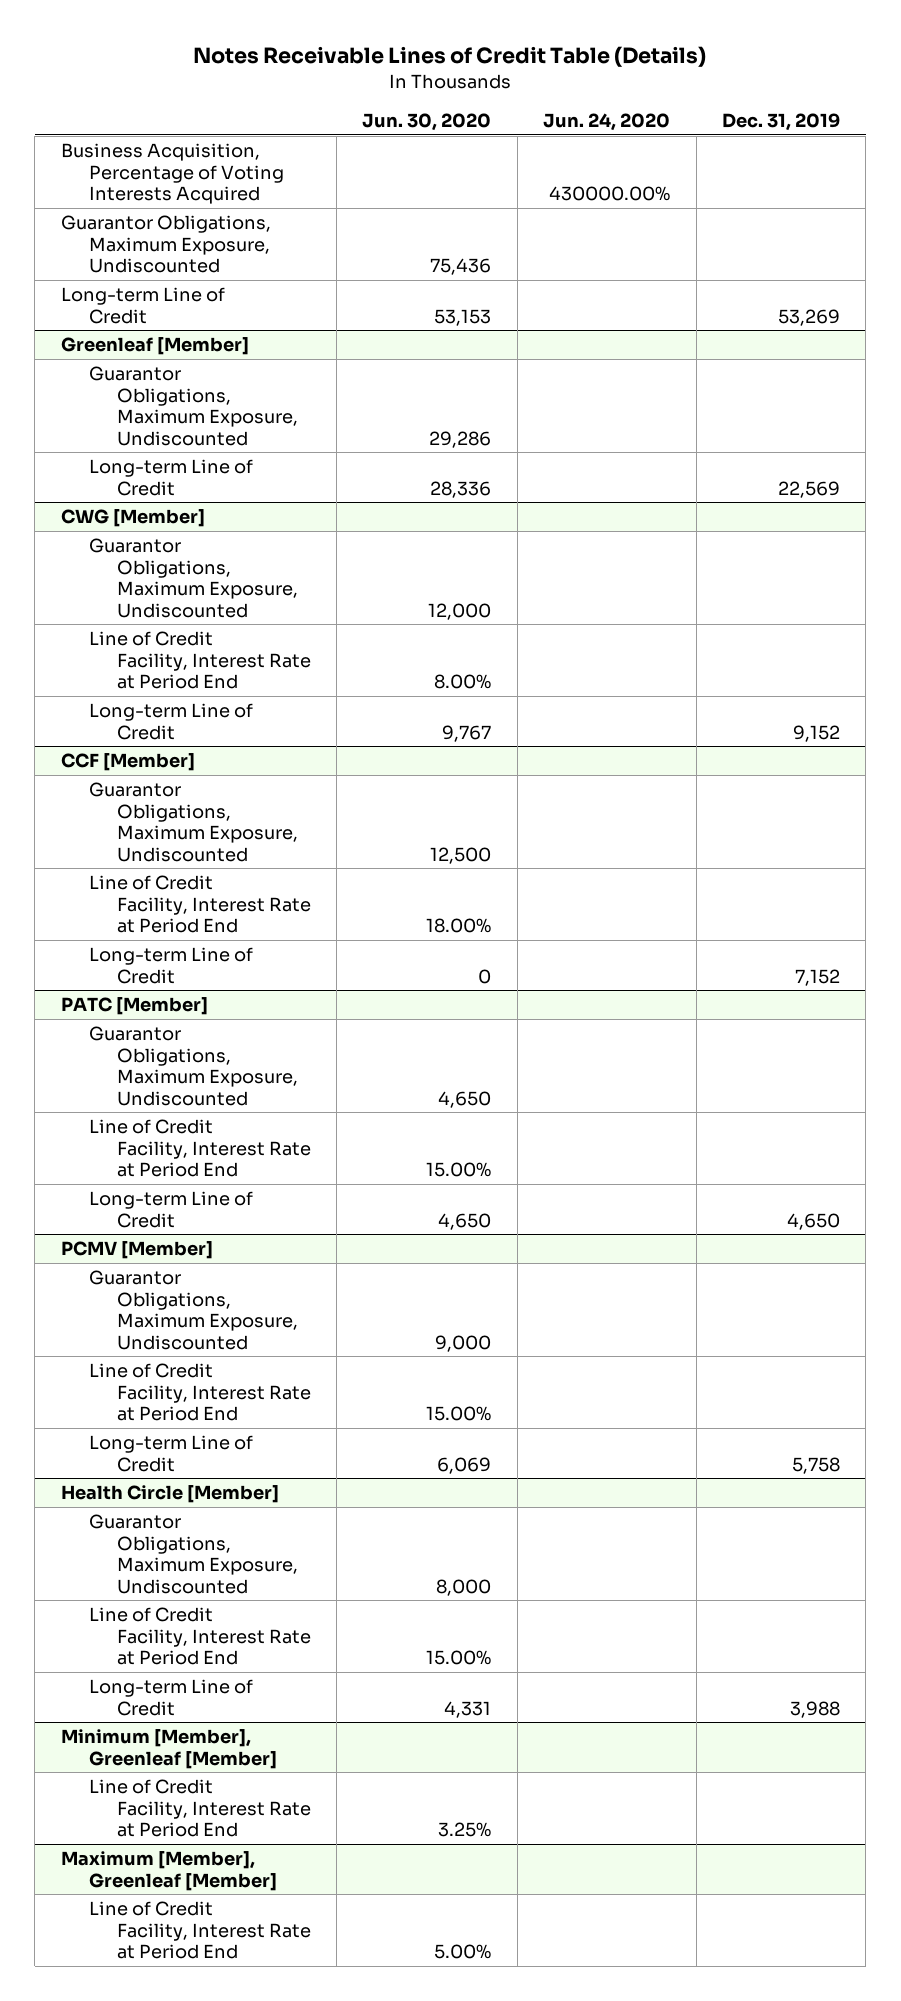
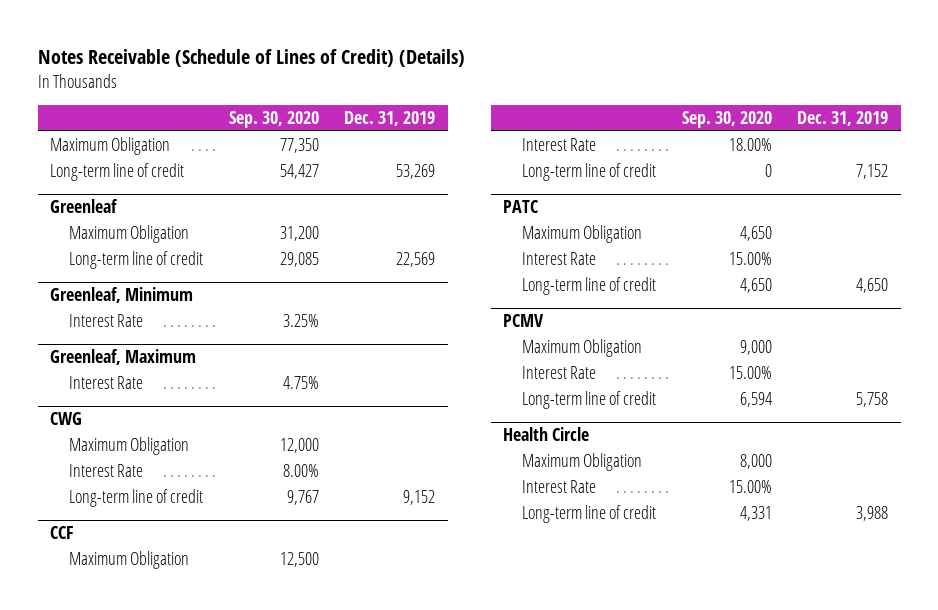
- Notes Receivable Lines of Credit Table (Details)
+ Notes Receivable (Schedule of Lines of Credit) (Details)
- | Jun. 30, 2020 | Jun. 24, 2020 | Dec. 31, 2019
+ | Sep. 30, 2020 | Dec. 31, 2019
- Business Acquisition, Percentage of Voting Interests Acquired | | 430000.00% |
- Guarantor Obligations, Maximum Exposure, Undiscounted | 75,436 | |
- Long-term Line of Credit | 53,153 | | 53,269
- Greenleaf [Member]
- Guarantor Obligations, Maximum Exposure, Undiscounted | 29,286 | |
- Long-term Line of Credit | 28,336 | | 22,569
- CWG [Member]
- Guarantor Obligations, Maximum Exposure, Undiscounted | 12,000 | |
- Line of Credit Facility, Interest Rate at Period End | 8.00% | |
- Long-term Line of Credit | 9,767 | | 9,152
- CCF [Member]
- Guarantor Obligations, Maximum Exposure, Undiscounted | 12,500 | |
- Line of Credit Facility, Interest Rate at Period End | 18.00% | |
- Long-term Line of Credit | 0 | | 7,152
- PATC [Member]
- Guarantor Obligations, Maximum Exposure, Undiscounted | 4,650 | |
- Line of Credit Facility, Interest Rate at Period End | 15.00% | |
- Long-term Line of Credit | 4,650 | | 4,650
- PCMV [Member]
- Guarantor Obligations, Maximum Exposure, Undiscounted | 9,000 | |
- Line of Credit Facility, Interest Rate at Period End | 15.00% | |
- Long-term Line of Credit | 6,069 | | 5,758
- Health Circle [Member]
- Guarantor Obligations, Maximum Exposure, Undiscounted | 8,000 | |
- Line of Credit Facility, Interest Rate at Period End | 15.00% | |
- Long-term Line of Credit | 4,331 | | 3,988
- Minimum [Member], Greenleaf [Member]
- Line of Credit Facility, Interest Rate at Period End | 3.25% | |
- Maximum [Member], Greenleaf [Member]
- Line of Credit Facility, Interest Rate at Period End | 5.00% | |
+ Maximum Obligation | 77,350 |
+ Long-term line of credit | 54,427 | 53,269
+ Greenleaf
+ Maximum Obligation | 31,200 |
+ Long-term line of credit | 29,085 | 22,569
+ Greenleaf, Minimum
+ Interest Rate | 3.25% |
+ Greenleaf, Maximum
+ Interest Rate | 4.75% |
+ CWG
+ Maximum Obligation | 12,000 |
+ Interest Rate | 8.00% |
+ Long-term line of credit | 9,767 | 9,152
+ CCF
+ Maximum Obligation | 12,500 |
+ Interest Rate | 18.00% |
+ Long-term line of credit | 0 | 7,152
+ PATC
+ Maximum Obligation | 4,650 |
+ Interest Rate | 15.00% |
+ Long-term line of credit | 4,650 | 4,650
+ PCMV
+ Maximum Obligation | 9,000 |
+ Interest Rate | 15.00% |
+ Long-term line of credit | 6,594 | 5,758
+ Health Circle
+ Maximum Obligation | 8,000 |
+ Interest Rate | 15.00% |
+ Long-term line of credit | 4,331 | 3,988

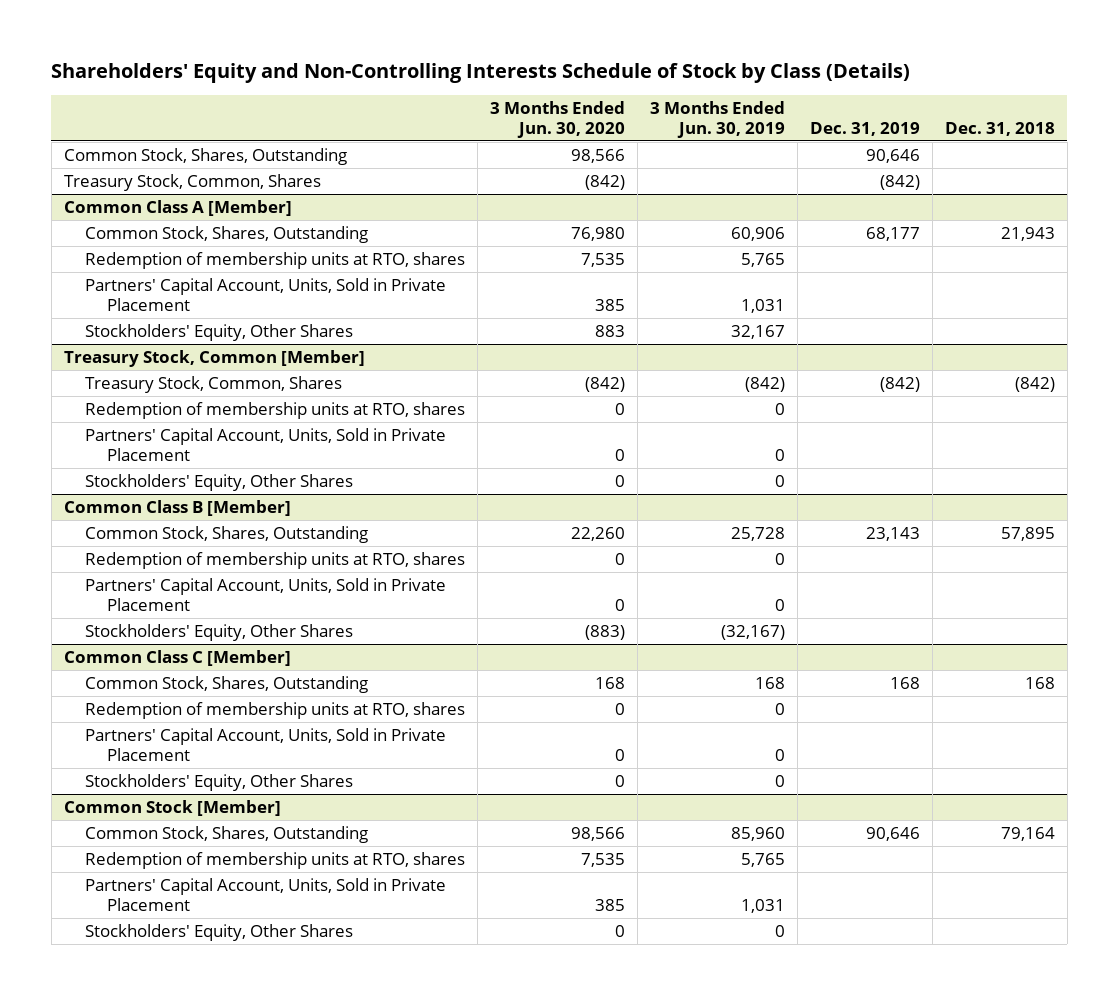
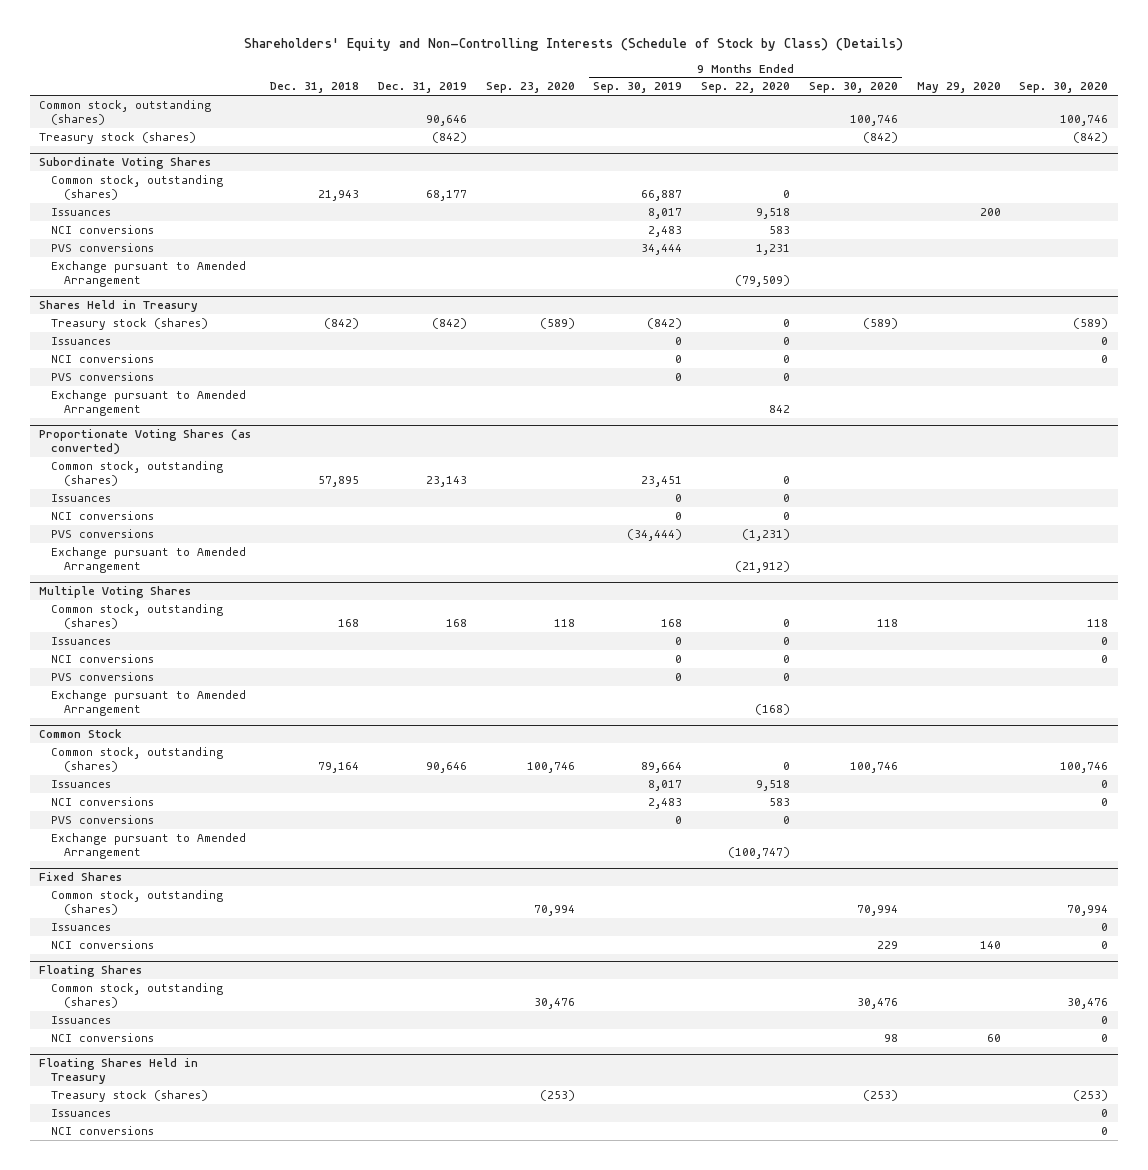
- Shareholders' Equity and Non-Controlling Interests Schedule of Stock by Class (Details)
+ Shareholders' Equity and Non-Controlling Interests (Schedule of Stock by Class) (Details)
- | 3 Months Ended Jun. 30, 2020 | 3 Months Ended Jun. 30, 2019 | Dec. 31, 2019 | Dec. 31, 2018
+ | Dec. 31, 2018 | Dec. 31, 2019 | Sep. 23, 2020 | 9 Months Ended Sep. 30, 2019 | 9 Months Ended Sep. 22, 2020 | 9 Months Ended Sep. 30, 2020 | May 29, 2020 | Sep. 30, 2020
- Common Stock, Shares, Outstanding | 98,566 | | 90,646 |
- Treasury Stock, Common, Shares | (842) | | (842) |
- Common Class A [Member]
- Common Stock, Shares, Outstanding | 76,980 | 60,906 | 68,177 | 21,943
- Redemption of membership units at RTO, shares | 7,535 | 5,765 | |
- Partners' Capital Account, Units, Sold in Private Placement | 385 | 1,031 | |
- Stockholders' Equity, Other Shares | 883 | 32,167 | |
- Treasury Stock, Common [Member]
- Treasury Stock, Common, Shares | (842) | (842) | (842) | (842)
- Redemption of membership units at RTO, shares | 0 | 0 | |
- Partners' Capital Account, Units, Sold in Private Placement | 0 | 0 | |
- Stockholders' Equity, Other Shares | 0 | 0 | |
- Common Class B [Member]
- Common Stock, Shares, Outstanding | 22,260 | 25,728 | 23,143 | 57,895
- Redemption of membership units at RTO, shares | 0 | 0 | |
- Partners' Capital Account, Units, Sold in Private Placement | 0 | 0 | |
- Stockholders' Equity, Other Shares | (883) | (32,167) | |
- Common Class C [Member]
- Common Stock, Shares, Outstanding | 168 | 168 | 168 | 168
- Redemption of membership units at RTO, shares | 0 | 0 | |
- Partners' Capital Account, Units, Sold in Private Placement | 0 | 0 | |
- Stockholders' Equity, Other Shares | 0 | 0 | |
- Common Stock [Member]
- Common Stock, Shares, Outstanding | 98,566 | 85,960 | 90,646 | 79,164
- Redemption of membership units at RTO, shares | 7,535 | 5,765 | |
- Partners' Capital Account, Units, Sold in Private Placement | 385 | 1,031 | |
- Stockholders' Equity, Other Shares | 0 | 0 | |
+ Common stock, outstanding (shares) | | 90,646 | | | | 100,746 | | 100,746
+ Treasury stock (shares) | | (842) | | | | (842) | | (842)
+ Subordinate Voting Shares
+ Common stock, outstanding (shares) | 21,943 | 68,177 | | 66,887 | 0 | | |
+ Issuances | | | | 8,017 | 9,518 | | 200 |
+ NCI conversions | | | | 2,483 | 583 | | |
+ PVS conversions | | | | 34,444 | 1,231 | | |
+ Exchange pursuant to Amended Arrangement | | | | | (79,509) | | |
+ Shares Held in Treasury
+ Treasury stock (shares) | (842) | (842) | (589) | (842) | 0 | (589) | | (589)
+ Issuances | | | | 0 | 0 | | | 0
+ NCI conversions | | | | 0 | 0 | | | 0
+ PVS conversions | | | | 0 | 0 | | |
+ Exchange pursuant to Amended Arrangement | | | | | 842 | | |
+ Proportionate Voting Shares (as converted)
+ Common stock, outstanding (shares) | 57,895 | 23,143 | | 23,451 | 0 | | |
+ Issuances | | | | 0 | 0 | | |
+ NCI conversions | | | | 0 | 0 | | |
+ PVS conversions | | | | (34,444) | (1,231) | | |
+ Exchange pursuant to Amended Arrangement | | | | | (21,912) | | |
+ Multiple Voting Shares
+ Common stock, outstanding (shares) | 168 | 168 | 118 | 168 | 0 | 118 | | 118
+ Issuances | | | | 0 | 0 | | | 0
+ NCI conversions | | | | 0 | 0 | | | 0
+ PVS conversions | | | | 0 | 0 | | |
+ Exchange pursuant to Amended Arrangement | | | | | (168) | | |
+ Common Stock
+ Common stock, outstanding (shares) | 79,164 | 90,646 | 100,746 | 89,664 | 0 | 100,746 | | 100,746
+ Issuances | | | | 8,017 | 9,518 | | | 0
+ NCI conversions | | | | 2,483 | 583 | | | 0
+ PVS conversions | | | | 0 | 0 | | |
+ Exchange pursuant to Amended Arrangement | | | | | (100,747) | | |
+ Fixed Shares
+ Common stock, outstanding (shares) | | | 70,994 | | | 70,994 | | 70,994
+ Issuances | | | | | | | | 0
+ NCI conversions | | | | | | 229 | 140 | 0
+ Floating Shares
+ Common stock, outstanding (shares) | | | 30,476 | | | 30,476 | | 30,476
+ Issuances | | | | | | | | 0
+ NCI conversions | | | | | | 98 | 60 | 0
+ Floating Shares Held in Treasury
+ Treasury stock (shares) | | | (253) | | | (253) | | (253)
+ Issuances | | | | | | | | 0
+ NCI conversions | | | | | | | | 0

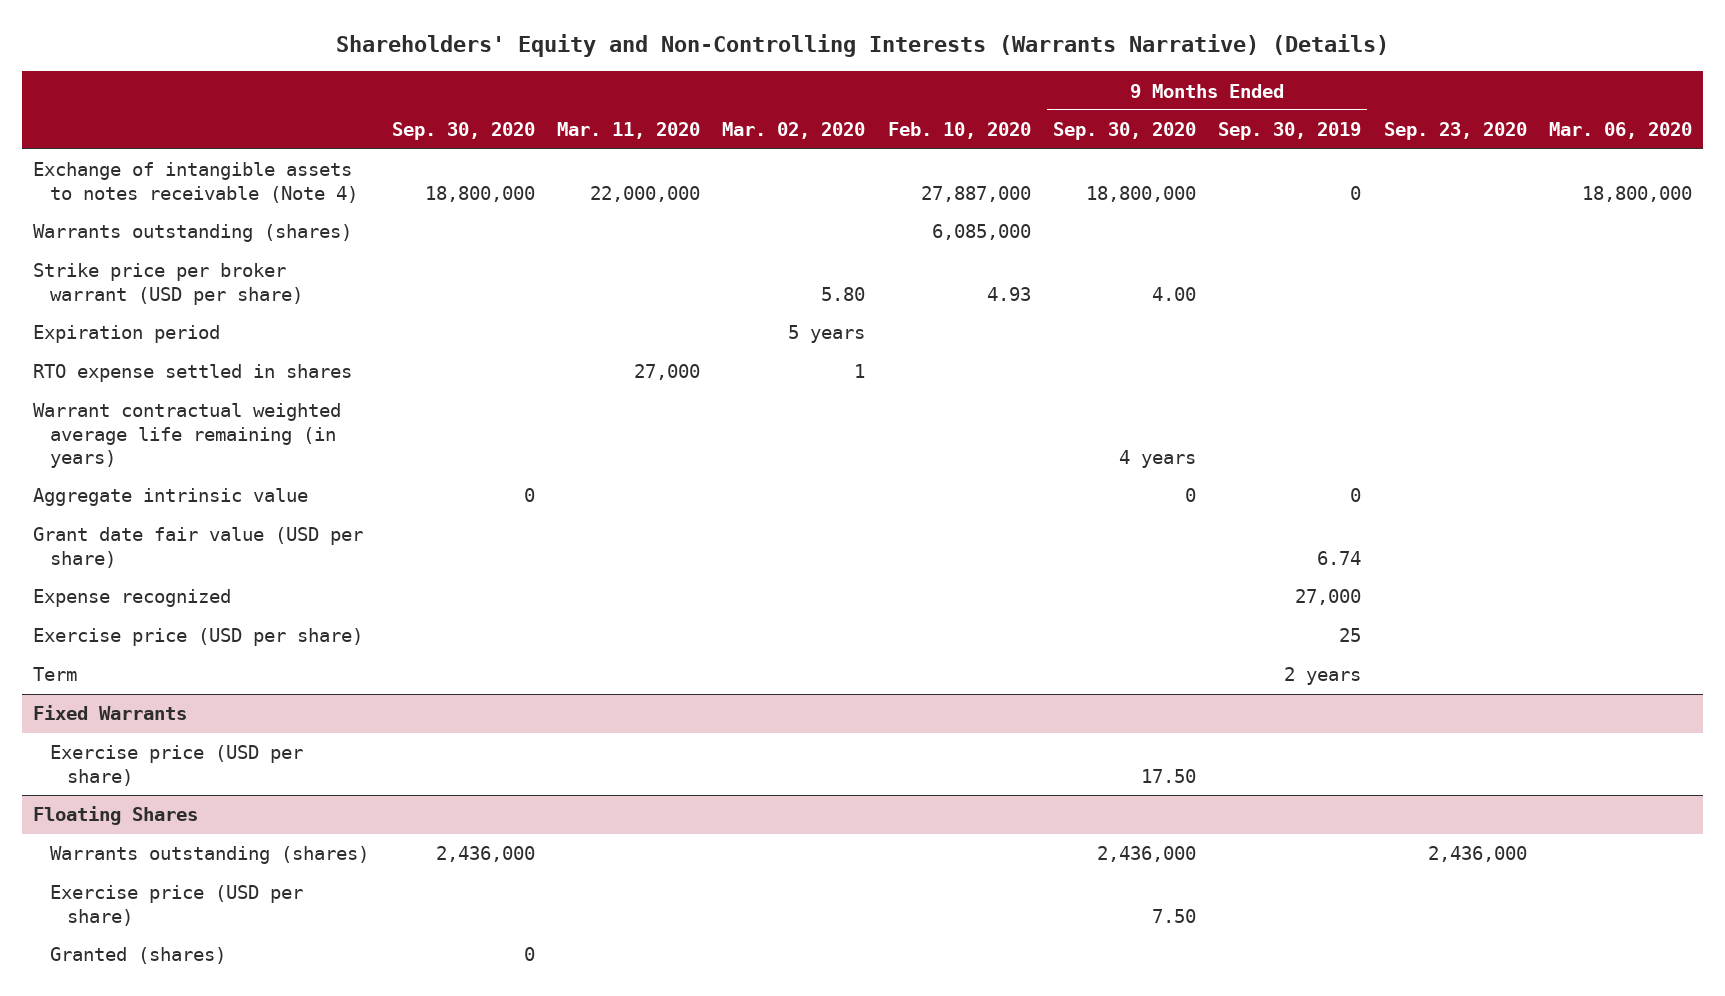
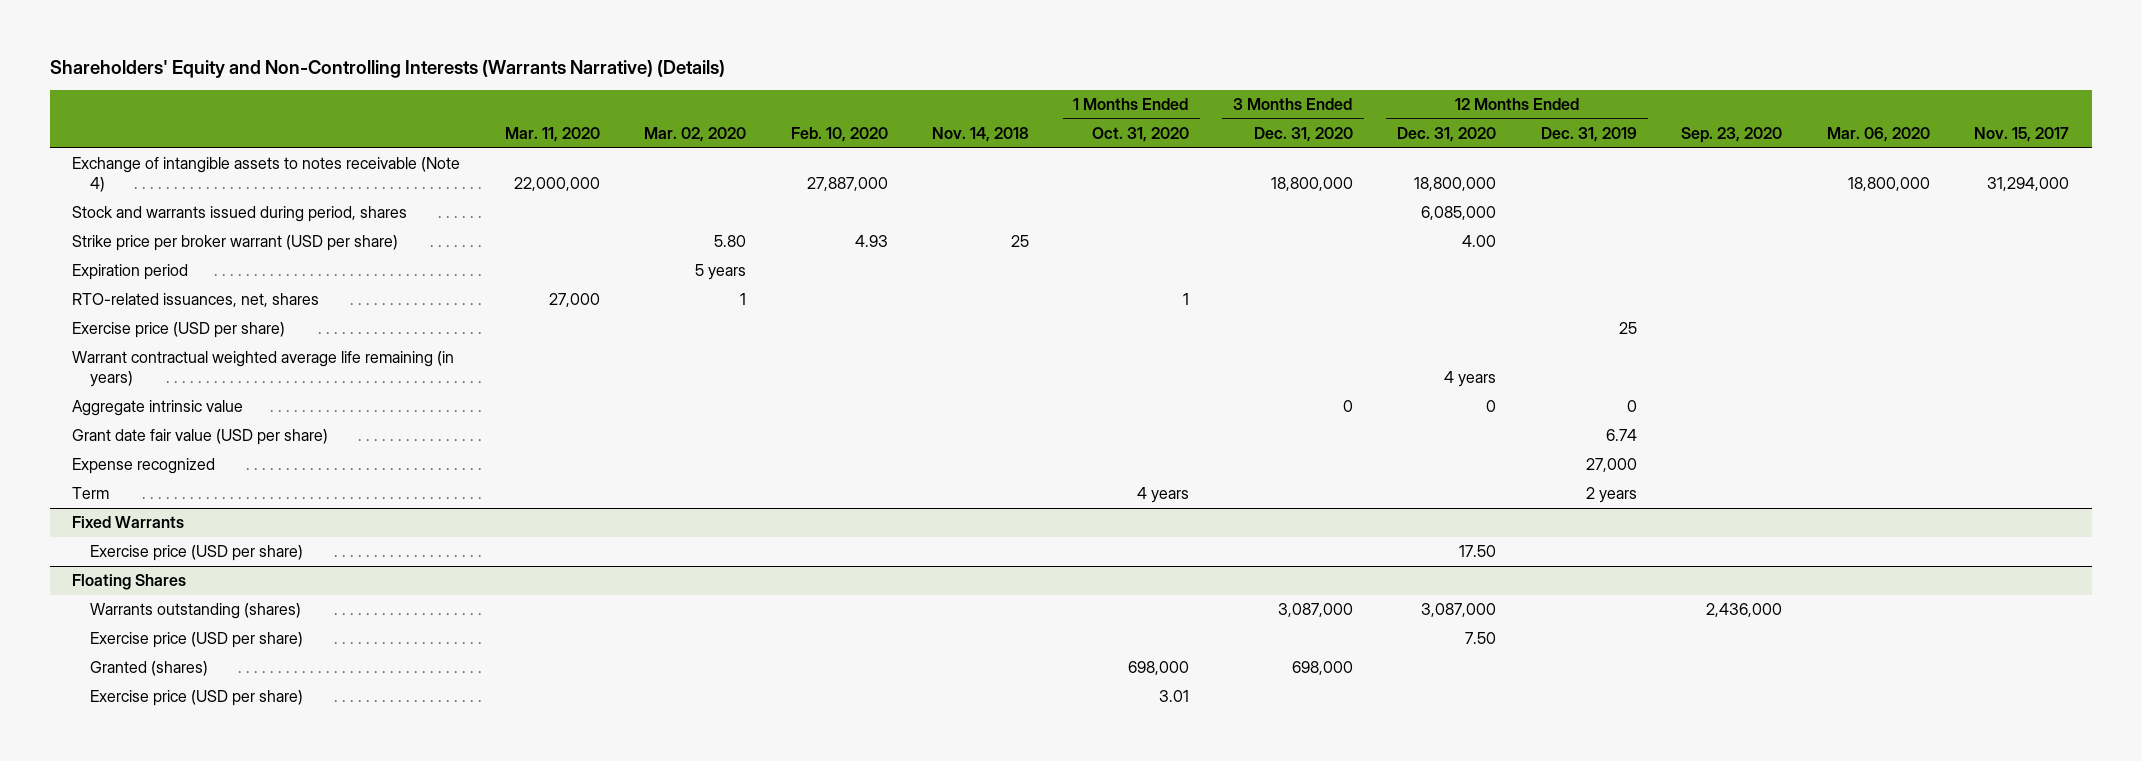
- | Sep. 30, 2020 | Mar. 11, 2020 | Mar. 02, 2020 | Feb. 10, 2020 | 9 Months Ended Sep. 30, 2020 | 9 Months Ended Sep. 30, 2019 | Sep. 23, 2020 | Mar. 06, 2020
+ | Mar. 11, 2020 | Mar. 02, 2020 | Feb. 10, 2020 | Nov. 14, 2018 | 1 Months Ended Oct. 31, 2020 | 3 Months Ended Dec. 31, 2020 | 12 Months Ended Dec. 31, 2020 | 12 Months Ended Dec. 31, 2019 | Sep. 23, 2020 | Mar. 06, 2020 | Nov. 15, 2017
- Warrants outstanding (shares) | | | | 6,085,000 | | | |
+ Stock and warrants issued during period, shares | | | | | | | 6,085,000 | | | |
- RTO expense settled in shares | | 27,000 | 1 | | | | |
+ RTO-related issuances, net, shares | 27,000 | 1 | | | 1 | | | | | |
moved up: Exercise price (USD per share) | | | | | | | | 25 | | |
@ Floating Shares
+ Exercise price (USD per share) | | | | | 3.01 | | | | | |

